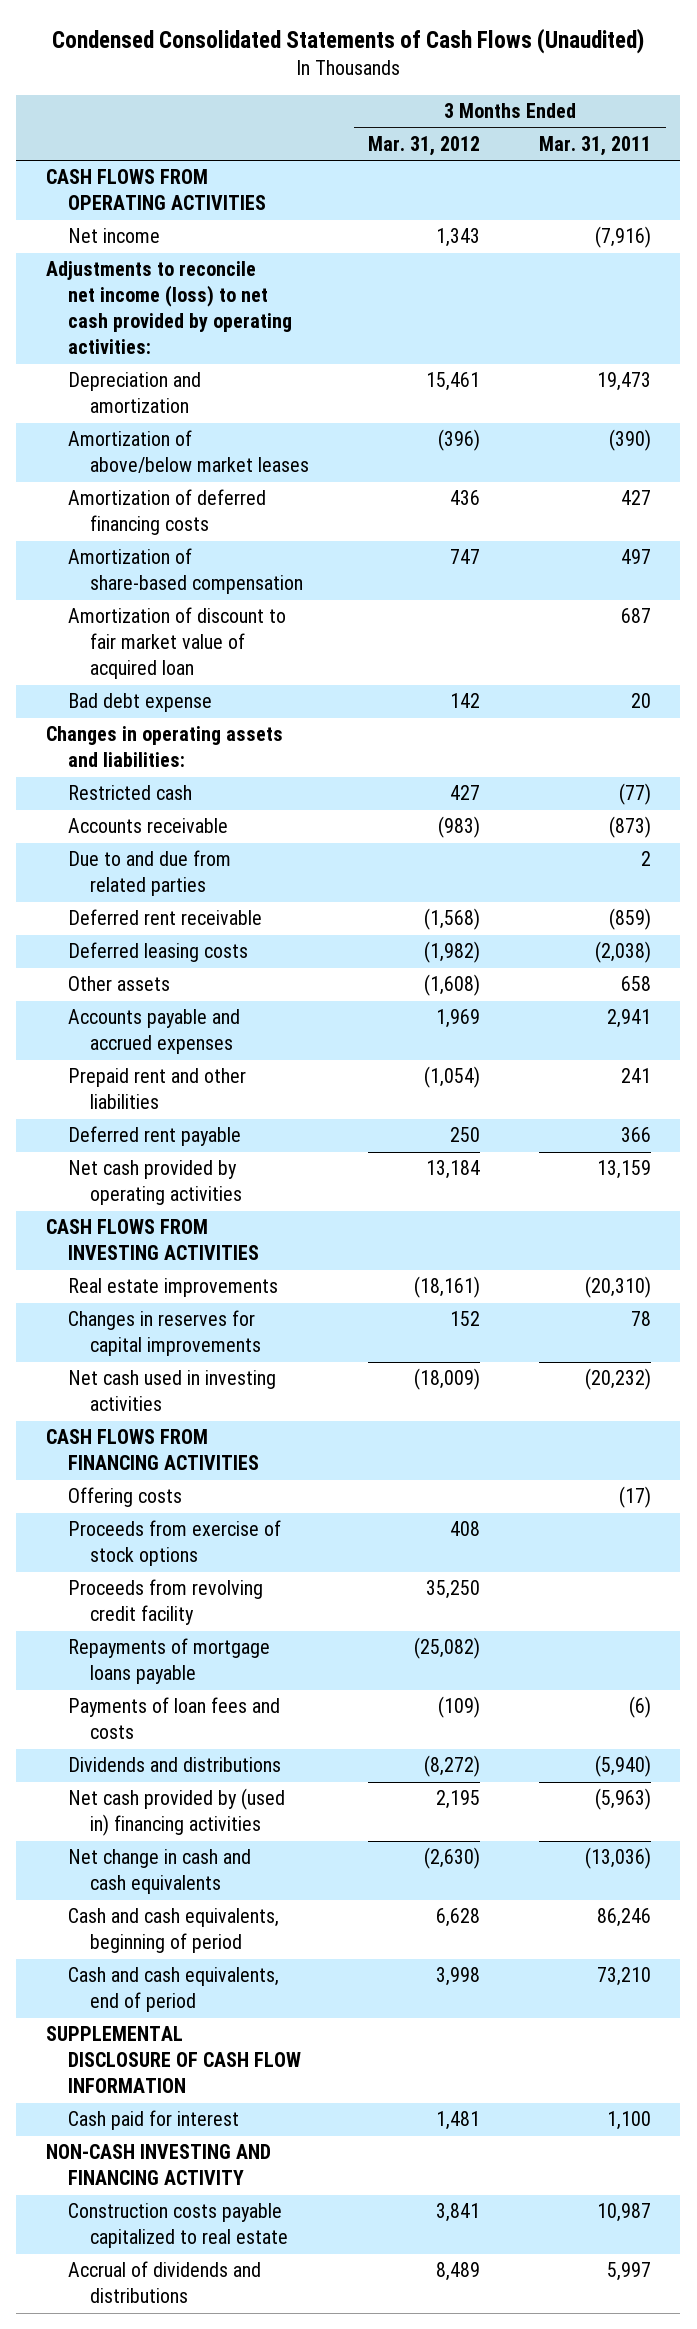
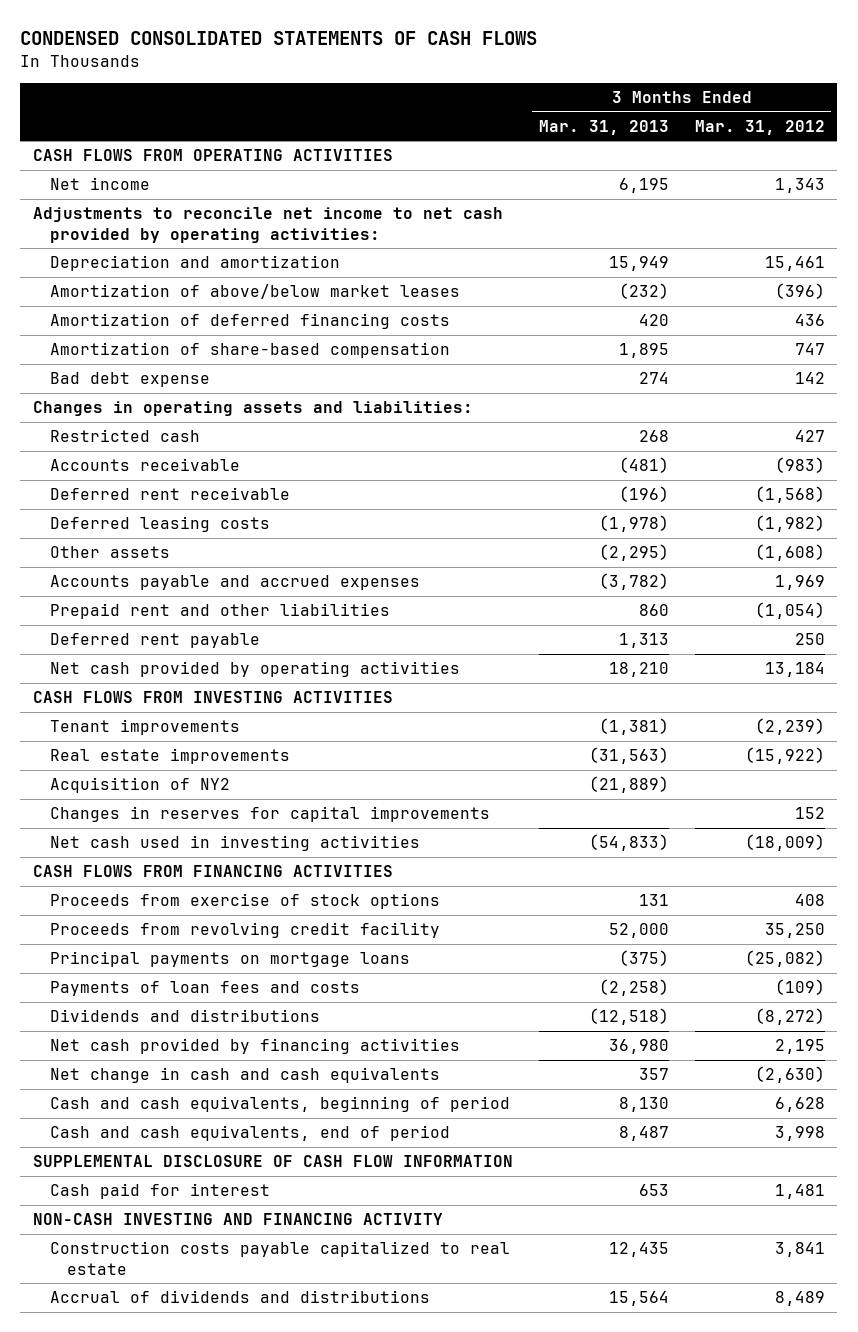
- Condensed Consolidated Statements of Cash Flows (Unaudited)
+ CONDENSED CONSOLIDATED STATEMENTS OF CASH FLOWS
- | 3 Months Ended Mar. 31, 2012 | 3 Months Ended Mar. 31, 2011
+ | 3 Months Ended Mar. 31, 2013 | 3 Months Ended Mar. 31, 2012
- Adjustments to reconcile net income (loss) to net cash provided by operating activities:
+ Adjustments to reconcile net income to net cash provided by operating activities:
- Amortization of discount to fair market value of acquired loan | | 687
- Due to and due from related parties | | 2
- Real estate improvements | (18,161) | (20,310)
+ Tenant improvements | (1,381) | (2,239)
+ Real estate improvements | (31,563) | (15,922)
+ Acquisition of NY2 | (21,889) |
- Offering costs | | (17)
- Repayments of mortgage loans payable | (25,082) |
+ Principal payments on mortgage loans | (375) | (25,082)
- Net cash provided by (used in) financing activities | 2,195 | (5,963)
+ Net cash provided by financing activities | 36,980 | 2,195

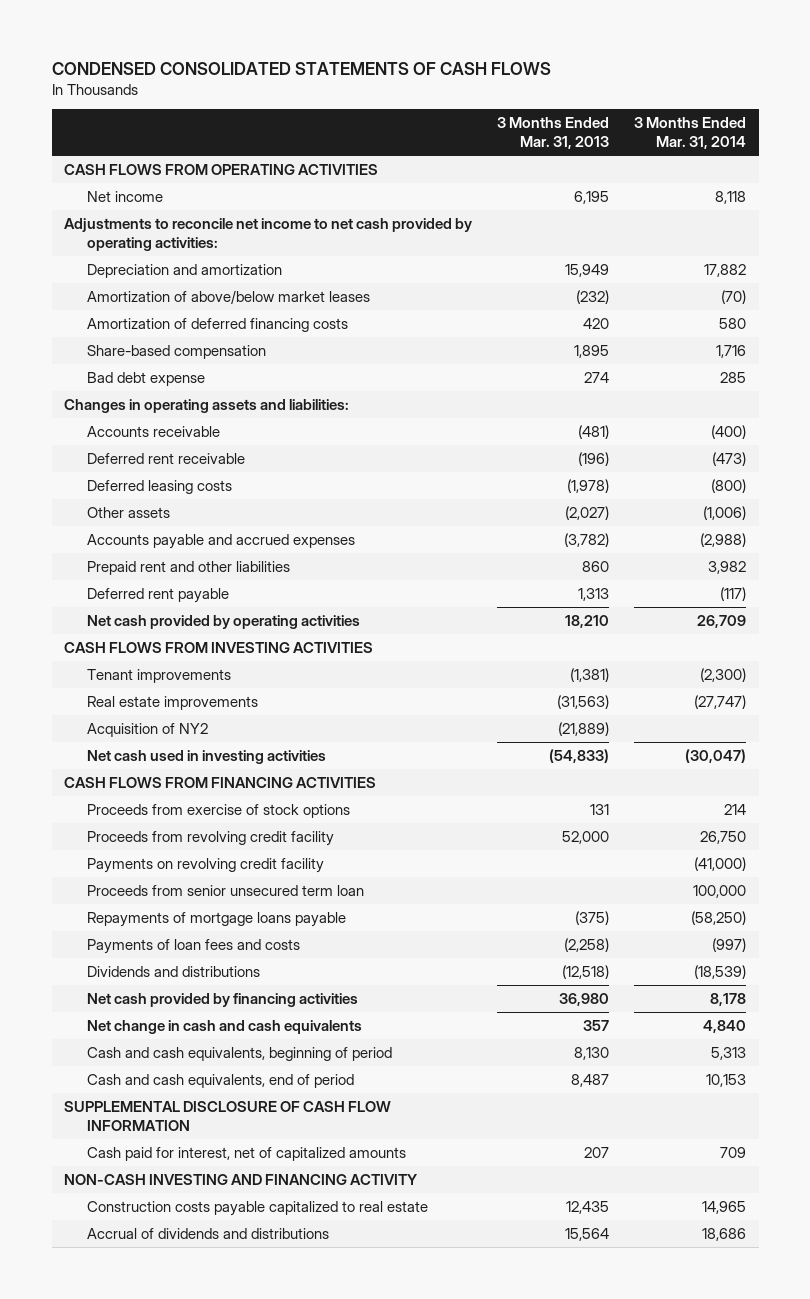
- | 3 Months Ended Mar. 31, 2013 | 3 Months Ended Mar. 31, 2012
+ | 3 Months Ended Mar. 31, 2013 | 3 Months Ended Mar. 31, 2014
- Amortization of share-based compensation | 1,895 | 747
+ Share-based compensation | 1,895 | 1,716
- Restricted cash | 268 | 427
- Other assets | (2,295) | (1,608)
+ Other assets | (2,027) | (1,006)
- Changes in reserves for capital improvements | | 152
- Principal payments on mortgage loans | (375) | (25,082)
+ Payments on revolving credit facility | | (41,000)
+ Proceeds from senior unsecured term loan | | 100,000
+ Repayments of mortgage loans payable | (375) | (58,250)
- Cash paid for interest | 653 | 1,481
+ Cash paid for interest, net of capitalized amounts | 207 | 709

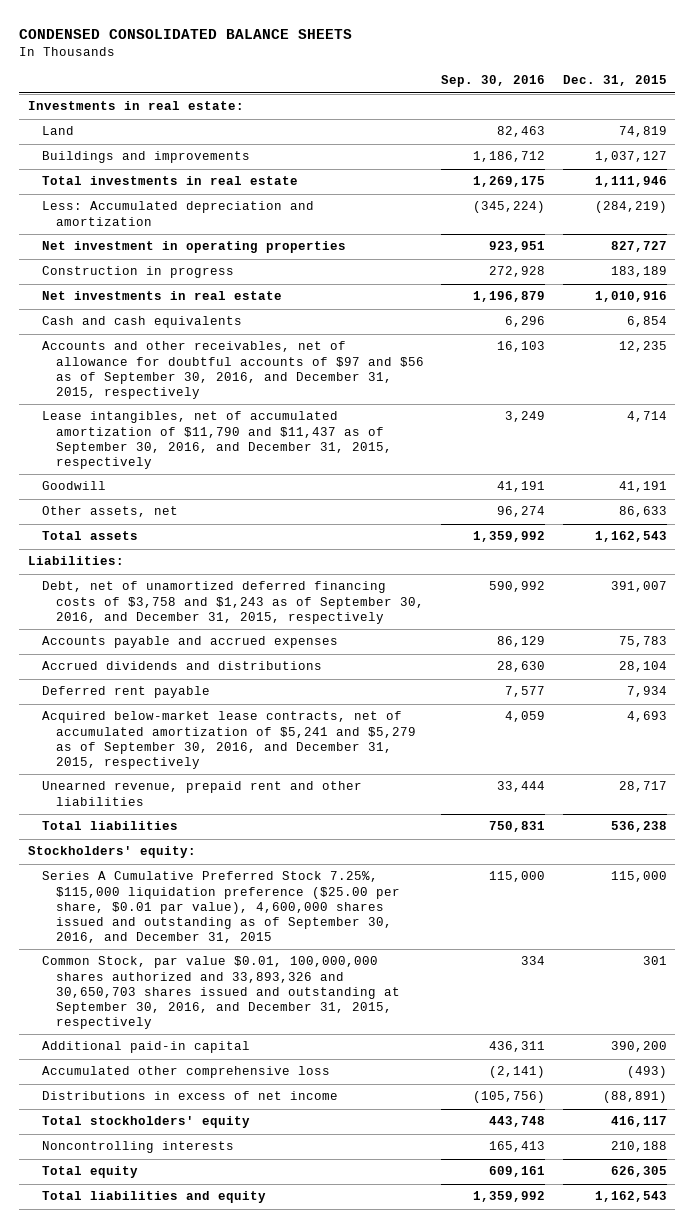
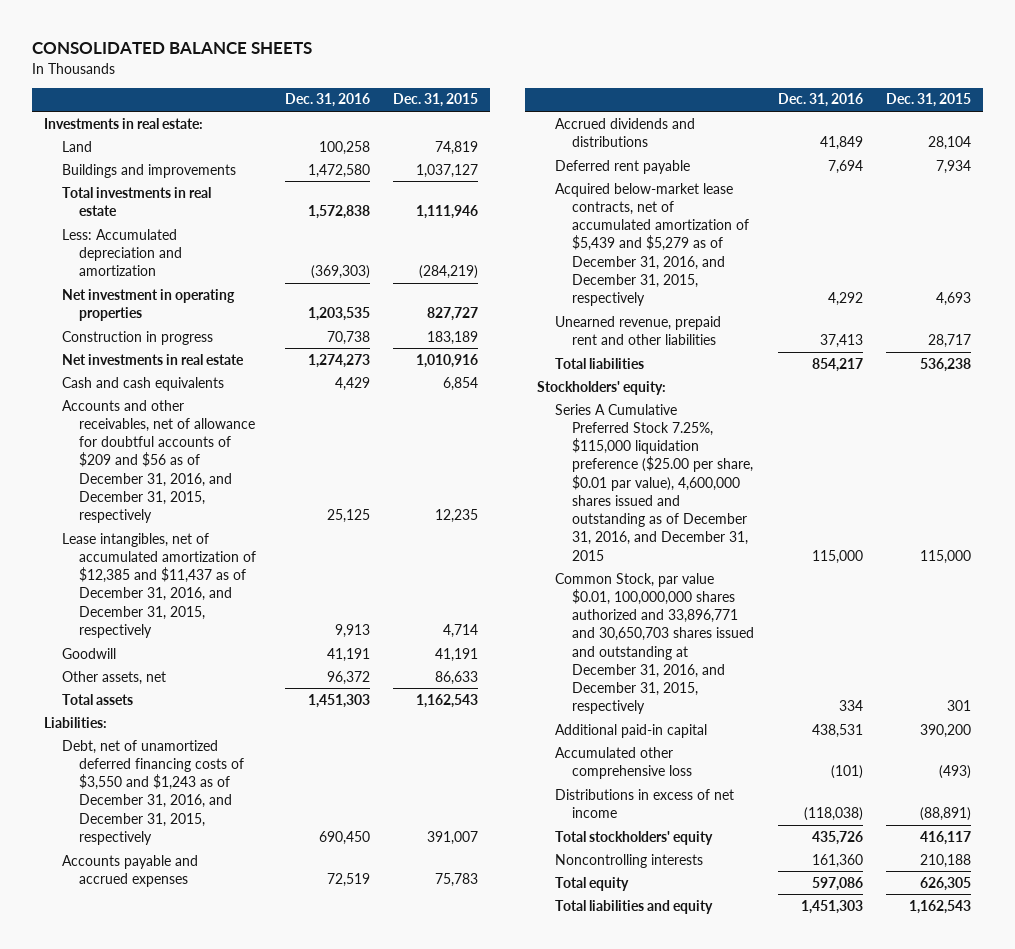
- CONDENSED CONSOLIDATED BALANCE SHEETS
+ CONSOLIDATED BALANCE SHEETS
- | Sep. 30, 2016 | Dec. 31, 2015
+ | Dec. 31, 2016 | Dec. 31, 2015
- Accounts and other receivables, net of allowance for doubtful accounts of $97 and $56 as of September 30, 2016, and December 31, 2015, respectively | 16,103 | 12,235
- Lease intangibles, net of accumulated amortization of $11,790 and $11,437 as of September 30, 2016, and December 31, 2015, respectively | 3,249 | 4,714
+ Accounts and other receivables, net of allowance for doubtful accounts of $209 and $56 as of December 31, 2016, and December 31, 2015, respectively | 25,125 | 12,235
+ Lease intangibles, net of accumulated amortization of $12,385 and $11,437 as of December 31, 2016, and December 31, 2015, respectively | 9,913 | 4,714
- Debt, net of unamortized deferred financing costs of $3,758 and $1,243 as of September 30, 2016, and December 31, 2015, respectively | 590,992 | 391,007
+ Debt, net of unamortized deferred financing costs of $3,550 and $1,243 as of December 31, 2016, and December 31, 2015, respectively | 690,450 | 391,007
- Acquired below-market lease contracts, net of accumulated amortization of $5,241 and $5,279 as of September 30, 2016, and December 31, 2015, respectively | 4,059 | 4,693
+ Acquired below-market lease contracts, net of accumulated amortization of $5,439 and $5,279 as of December 31, 2016, and December 31, 2015, respectively | 4,292 | 4,693
- Series A Cumulative Preferred Stock 7.25%, $115,000 liquidation preference ($25.00 per share, $0.01 par value), 4,600,000 shares issued and outstanding as of September 30, 2016, and December 31, 2015 | 115,000 | 115,000
- Common Stock, par value $0.01, 100,000,000 shares authorized and 33,893,326 and 30,650,703 shares issued and outstanding at September 30, 2016, and December 31, 2015, respectively | 334 | 301
+ Series A Cumulative Preferred Stock 7.25%, $115,000 liquidation preference ($25.00 per share, $0.01 par value), 4,600,000 shares issued and outstanding as of December 31, 2016, and December 31, 2015 | 115,000 | 115,000
+ Common Stock, par value $0.01, 100,000,000 shares authorized and 33,896,771 and 30,650,703 shares issued and outstanding at December 31, 2016, and December 31, 2015, respectively | 334 | 301

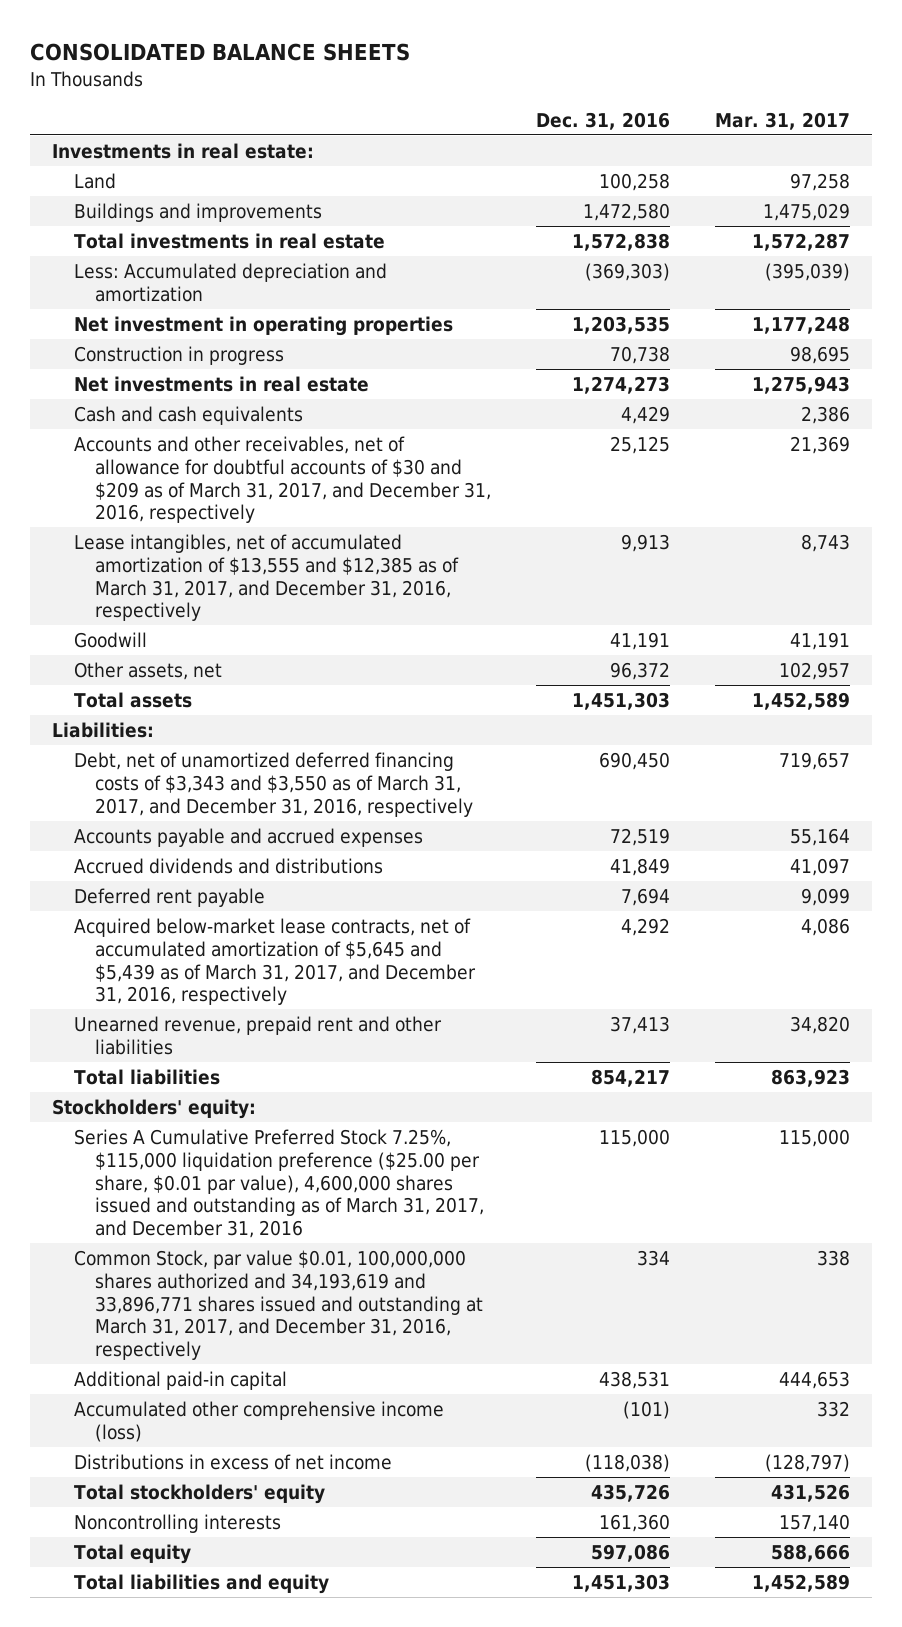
- | Dec. 31, 2016 | Dec. 31, 2015
+ | Dec. 31, 2016 | Mar. 31, 2017
- Accounts and other receivables, net of allowance for doubtful accounts of $209 and $56 as of December 31, 2016, and December 31, 2015, respectively | 25,125 | 12,235
- Lease intangibles, net of accumulated amortization of $12,385 and $11,437 as of December 31, 2016, and December 31, 2015, respectively | 9,913 | 4,714
+ Accounts and other receivables, net of allowance for doubtful accounts of $30 and $209 as of March 31, 2017, and December 31, 2016, respectively | 25,125 | 21,369
+ Lease intangibles, net of accumulated amortization of $13,555 and $12,385 as of March 31, 2017, and December 31, 2016, respectively | 9,913 | 8,743
- Debt, net of unamortized deferred financing costs of $3,550 and $1,243 as of December 31, 2016, and December 31, 2015, respectively | 690,450 | 391,007
+ Debt, net of unamortized deferred financing costs of $3,343 and $3,550 as of March 31, 2017, and December 31, 2016, respectively | 690,450 | 719,657
- Acquired below-market lease contracts, net of accumulated amortization of $5,439 and $5,279 as of December 31, 2016, and December 31, 2015, respectively | 4,292 | 4,693
+ Acquired below-market lease contracts, net of accumulated amortization of $5,645 and $5,439 as of March 31, 2017, and December 31, 2016, respectively | 4,292 | 4,086
- Series A Cumulative Preferred Stock 7.25%, $115,000 liquidation preference ($25.00 per share, $0.01 par value), 4,600,000 shares issued and outstanding as of December 31, 2016, and December 31, 2015 | 115,000 | 115,000
- Common Stock, par value $0.01, 100,000,000 shares authorized and 33,896,771 and 30,650,703 shares issued and outstanding at December 31, 2016, and December 31, 2015, respectively | 334 | 301
+ Series A Cumulative Preferred Stock 7.25%, $115,000 liquidation preference ($25.00 per share, $0.01 par value), 4,600,000 shares issued and outstanding as of March 31, 2017, and December 31, 2016 | 115,000 | 115,000
+ Common Stock, par value $0.01, 100,000,000 shares authorized and 34,193,619 and 33,896,771 shares issued and outstanding at March 31, 2017, and December 31, 2016, respectively | 334 | 338
- Accumulated other comprehensive loss | (101) | (493)
+ Accumulated other comprehensive income (loss) | (101) | 332

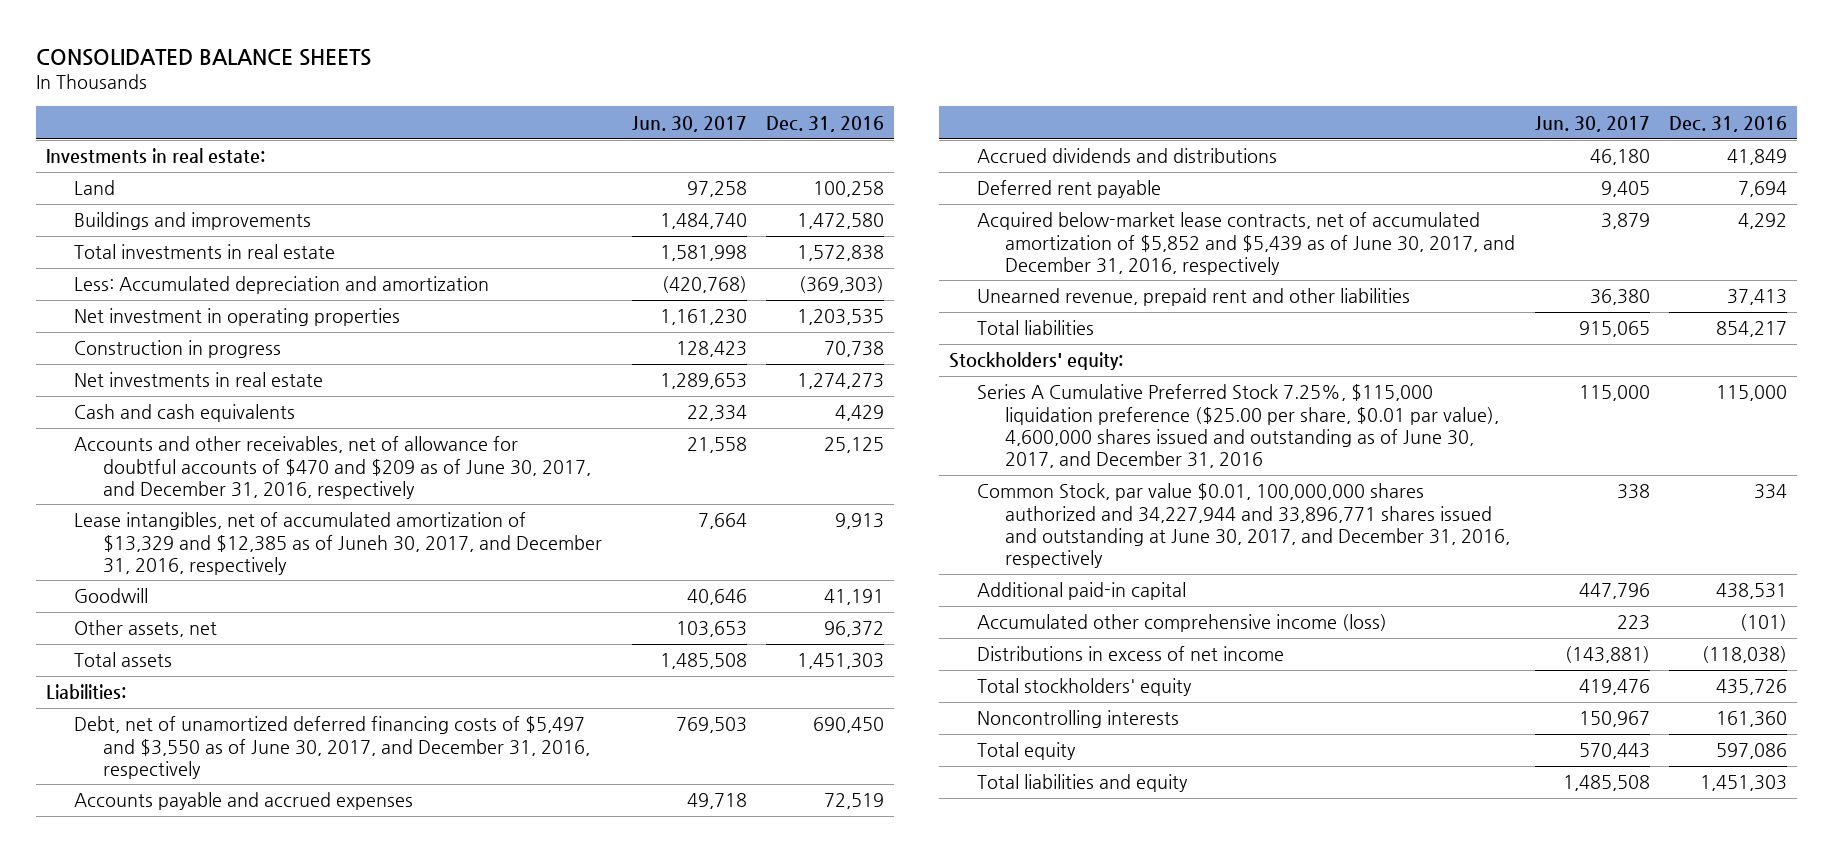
- | Dec. 31, 2016 | Mar. 31, 2017
+ | Jun. 30, 2017 | Dec. 31, 2016
- Accounts and other receivables, net of allowance for doubtful accounts of $30 and $209 as of March 31, 2017, and December 31, 2016, respectively | 25,125 | 21,369
- Lease intangibles, net of accumulated amortization of $13,555 and $12,385 as of March 31, 2017, and December 31, 2016, respectively | 9,913 | 8,743
+ Accounts and other receivables, net of allowance for doubtful accounts of $470 and $209 as of June 30, 2017, and December 31, 2016, respectively | 21,558 | 25,125
+ Lease intangibles, net of accumulated amortization of $13,329 and $12,385 as of Juneh 30, 2017, and December 31, 2016, respectively | 7,664 | 9,913
- Debt, net of unamortized deferred financing costs of $3,343 and $3,550 as of March 31, 2017, and December 31, 2016, respectively | 690,450 | 719,657
+ Debt, net of unamortized deferred financing costs of $5,497 and $3,550 as of June 30, 2017, and December 31, 2016, respectively | 769,503 | 690,450
- Acquired below-market lease contracts, net of accumulated amortization of $5,645 and $5,439 as of March 31, 2017, and December 31, 2016, respectively | 4,292 | 4,086
+ Acquired below-market lease contracts, net of accumulated amortization of $5,852 and $5,439 as of June 30, 2017, and December 31, 2016, respectively | 3,879 | 4,292
- Series A Cumulative Preferred Stock 7.25%, $115,000 liquidation preference ($25.00 per share, $0.01 par value), 4,600,000 shares issued and outstanding as of March 31, 2017, and December 31, 2016 | 115,000 | 115,000
- Common Stock, par value $0.01, 100,000,000 shares authorized and 34,193,619 and 33,896,771 shares issued and outstanding at March 31, 2017, and December 31, 2016, respectively | 334 | 338
+ Series A Cumulative Preferred Stock 7.25%, $115,000 liquidation preference ($25.00 per share, $0.01 par value), 4,600,000 shares issued and outstanding as of June 30, 2017, and December 31, 2016 | 115,000 | 115,000
+ Common Stock, par value $0.01, 100,000,000 shares authorized and 34,227,944 and 33,896,771 shares issued and outstanding at June 30, 2017, and December 31, 2016, respectively | 338 | 334

